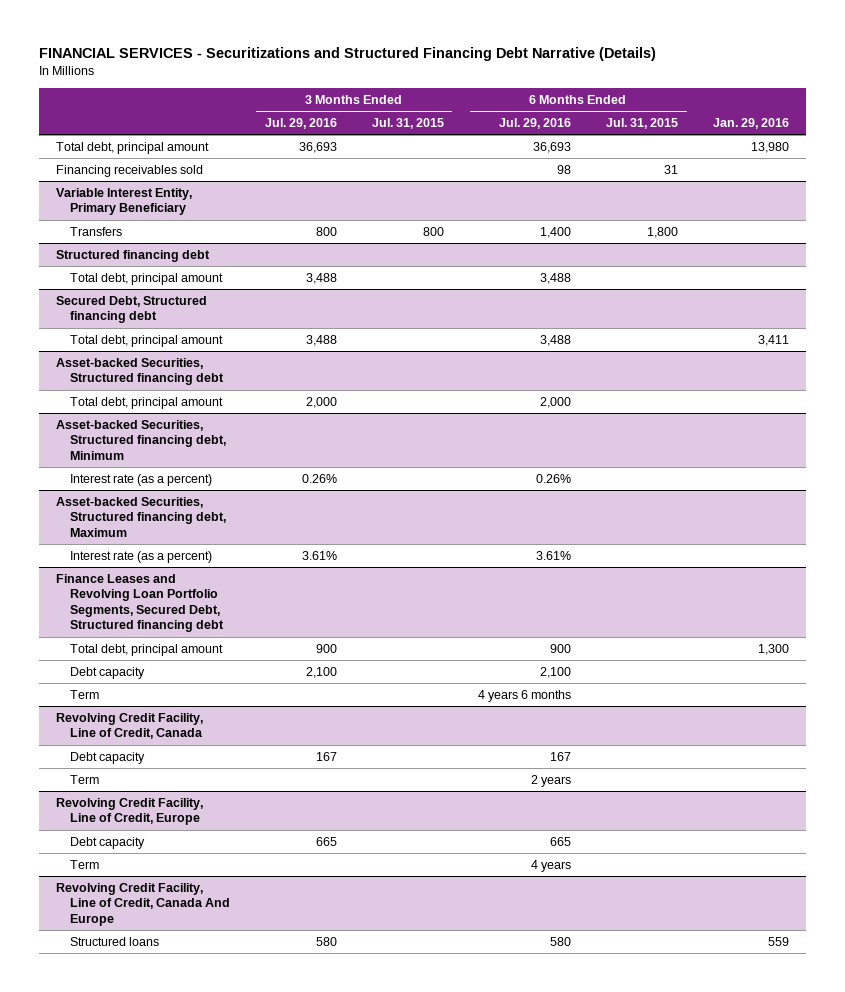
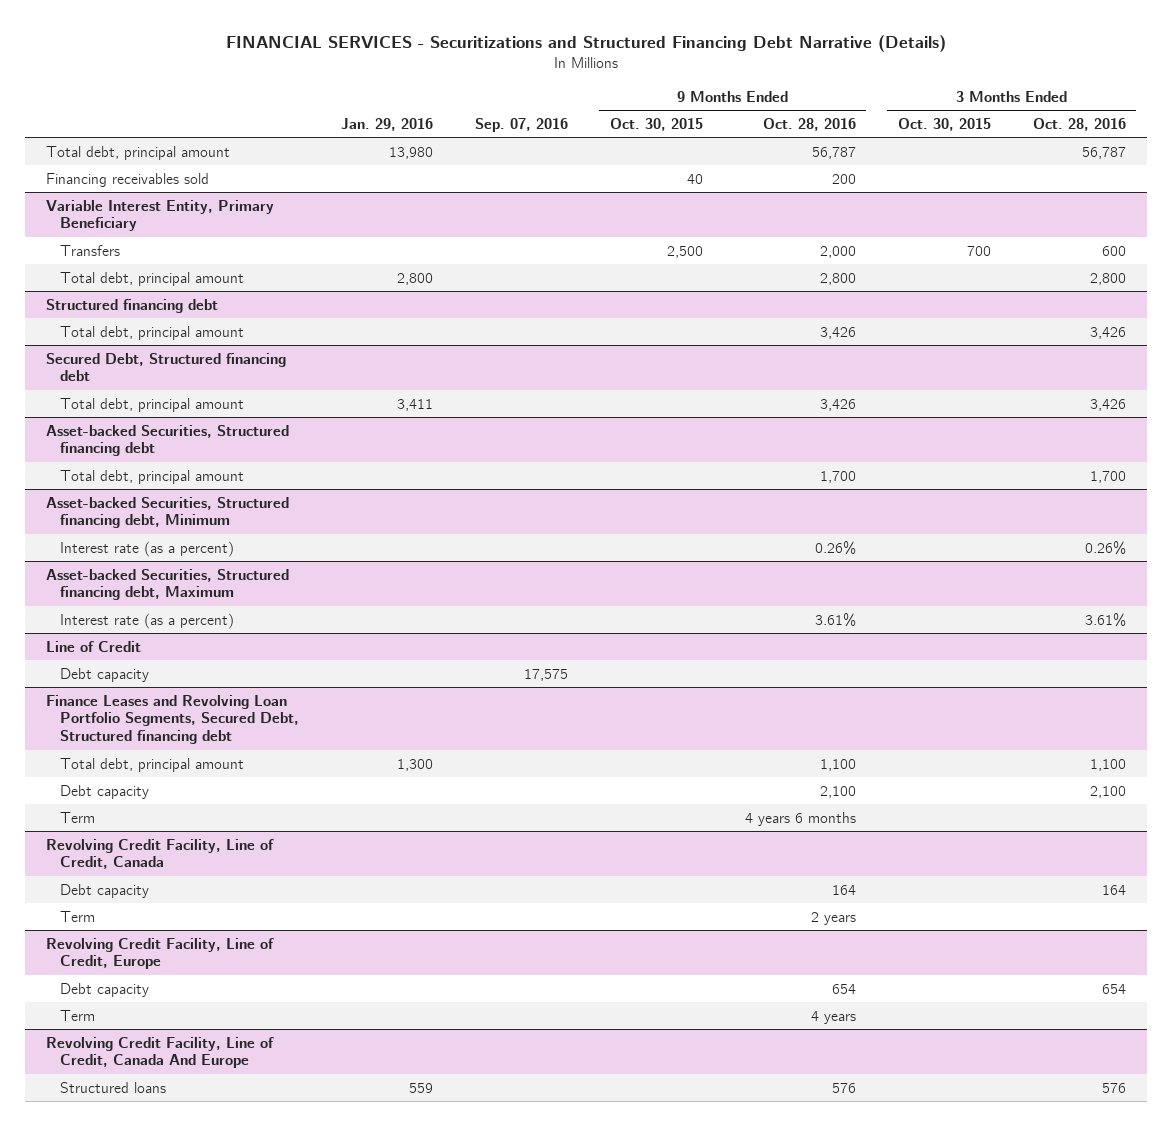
- | 3 Months Ended Jul. 29, 2016 | 3 Months Ended Jul. 31, 2015 | 6 Months Ended Jul. 29, 2016 | 6 Months Ended Jul. 31, 2015 | Jan. 29, 2016
+ | Jan. 29, 2016 | Sep. 07, 2016 | 9 Months Ended Oct. 30, 2015 | 9 Months Ended Oct. 28, 2016 | 3 Months Ended Oct. 30, 2015 | 3 Months Ended Oct. 28, 2016
@ Variable Interest Entity, Primary Beneficiary
+ Total debt, principal amount | 2,800 | | | 2,800 | | 2,800
+ Line of Credit
+ Debt capacity | | 17,575 | | | |

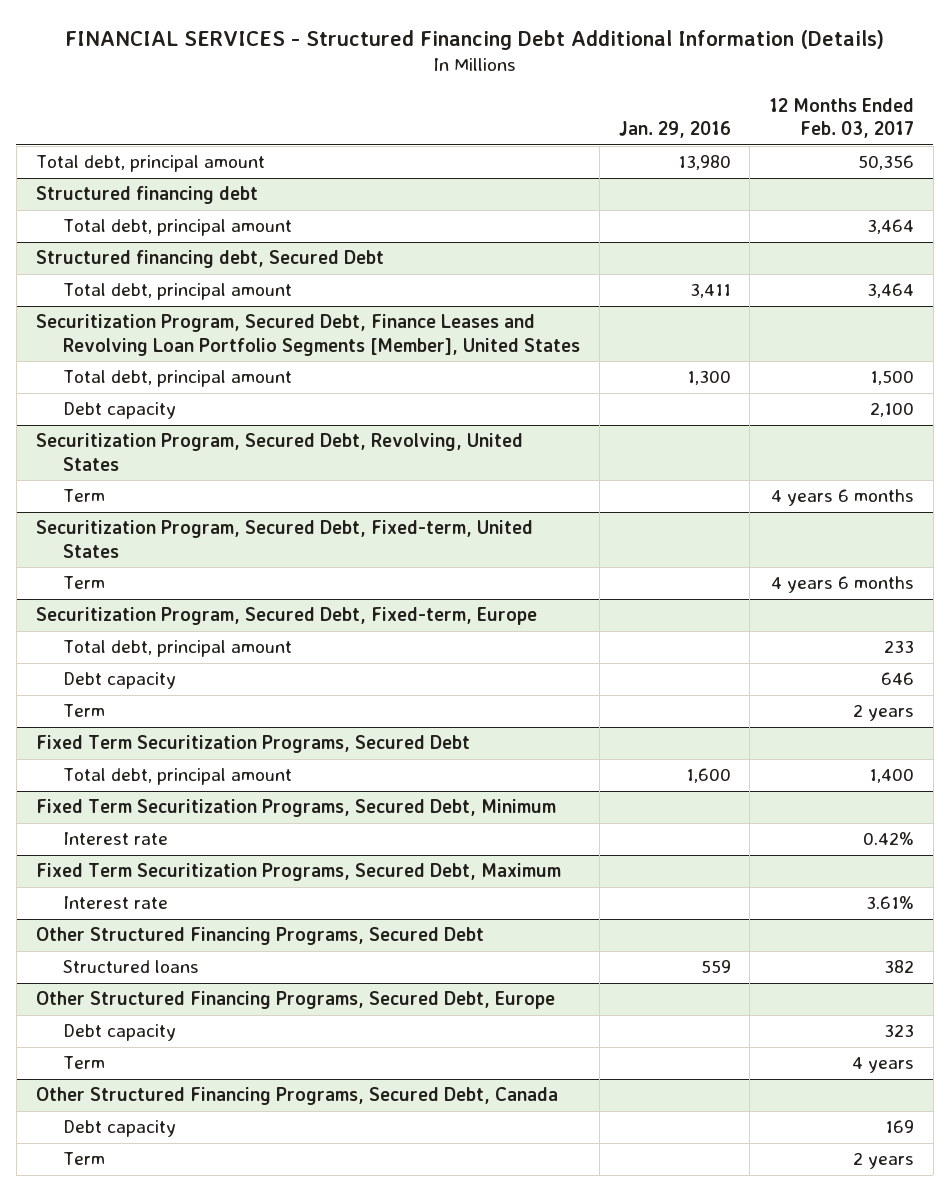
- FINANCIAL SERVICES - Securitizations and Structured Financing Debt Narrative (Details)
+ FINANCIAL SERVICES - Structured Financing Debt Additional Information (Details)
- | Jan. 29, 2016 | Sep. 07, 2016 | 9 Months Ended Oct. 30, 2015 | 9 Months Ended Oct. 28, 2016 | 3 Months Ended Oct. 30, 2015 | 3 Months Ended Oct. 28, 2016
+ | Jan. 29, 2016 | 12 Months Ended Feb. 03, 2017
- Financing receivables sold | | | 40 | 200 | |
- Variable Interest Entity, Primary Beneficiary
- Transfers | | | 2,500 | 2,000 | 700 | 600
- Total debt, principal amount | 2,800 | | | 2,800 | | 2,800
- Secured Debt, Structured financing debt
+ Structured financing debt, Secured Debt
- Asset-backed Securities, Structured financing debt
- Total debt, principal amount | | | | 1,700 | | 1,700
- Asset-backed Securities, Structured financing debt, Minimum
- Interest rate (as a percent) | | | | 0.26% | | 0.26%
- Asset-backed Securities, Structured financing debt, Maximum
- Interest rate (as a percent) | | | | 3.61% | | 3.61%
- Line of Credit
- Debt capacity | | 17,575 | | | |
- Finance Leases and Revolving Loan Portfolio Segments, Secured Debt, Structured financing debt
+ Securitization Program, Secured Debt, Finance Leases and Revolving Loan Portfolio Segments [Member], United States
- Term | | | | 4 years 6 months | |
- Revolving Credit Facility, Line of Credit, Canada
- Debt capacity | | | | 164 | | 164
- Term | | | | 2 years | |
- Revolving Credit Facility, Line of Credit, Europe
- Debt capacity | | | | 654 | | 654
- Term | | | | 4 years | |
- Revolving Credit Facility, Line of Credit, Canada And Europe
+ Securitization Program, Secured Debt, Revolving, United States
+ Term | | 4 years 6 months
+ Securitization Program, Secured Debt, Fixed-term, United States
+ Term | | 4 years 6 months
+ Securitization Program, Secured Debt, Fixed-term, Europe
+ Total debt, principal amount | | 233
+ Debt capacity | | 646
+ Term | | 2 years
+ Fixed Term Securitization Programs, Secured Debt
+ Total debt, principal amount | 1,600 | 1,400
+ Fixed Term Securitization Programs, Secured Debt, Minimum
+ Interest rate | | 0.42%
+ Fixed Term Securitization Programs, Secured Debt, Maximum
+ Interest rate | | 3.61%
+ Other Structured Financing Programs, Secured Debt
+ Other Structured Financing Programs, Secured Debt, Europe
+ Debt capacity | | 323
+ Term | | 4 years
+ Other Structured Financing Programs, Secured Debt, Canada
+ Debt capacity | | 169
+ Term | | 2 years

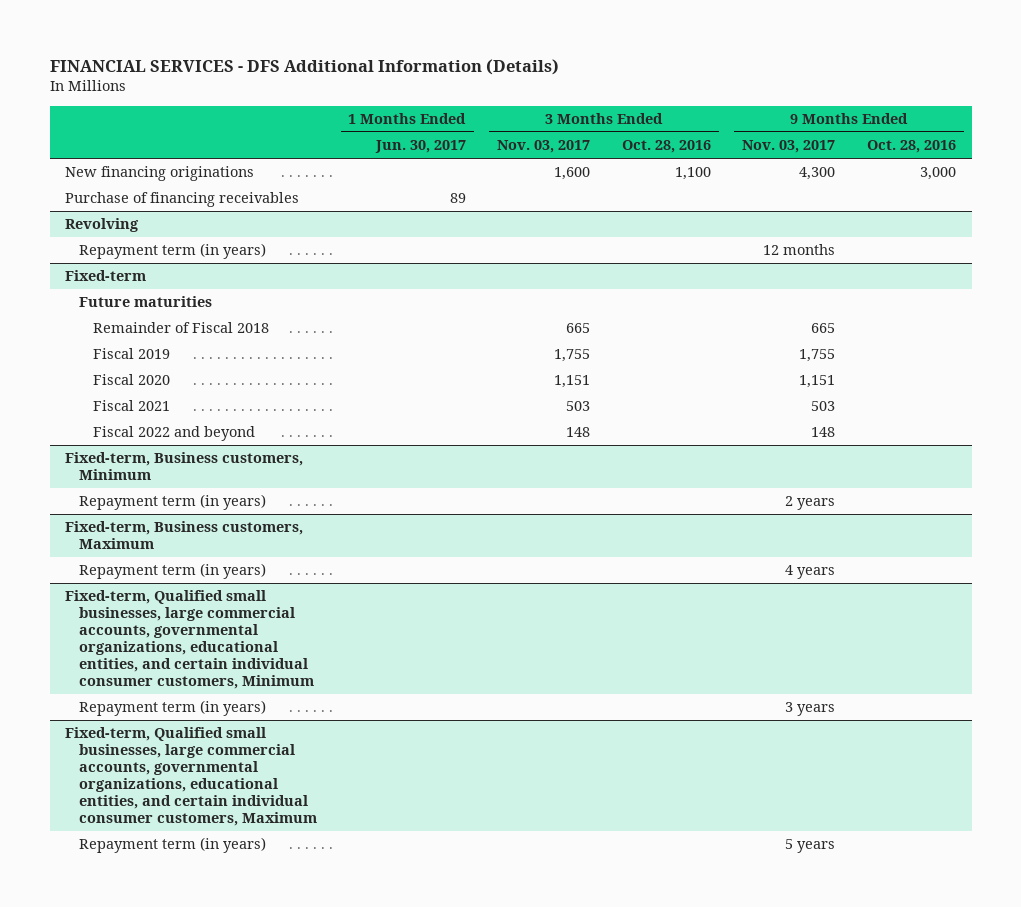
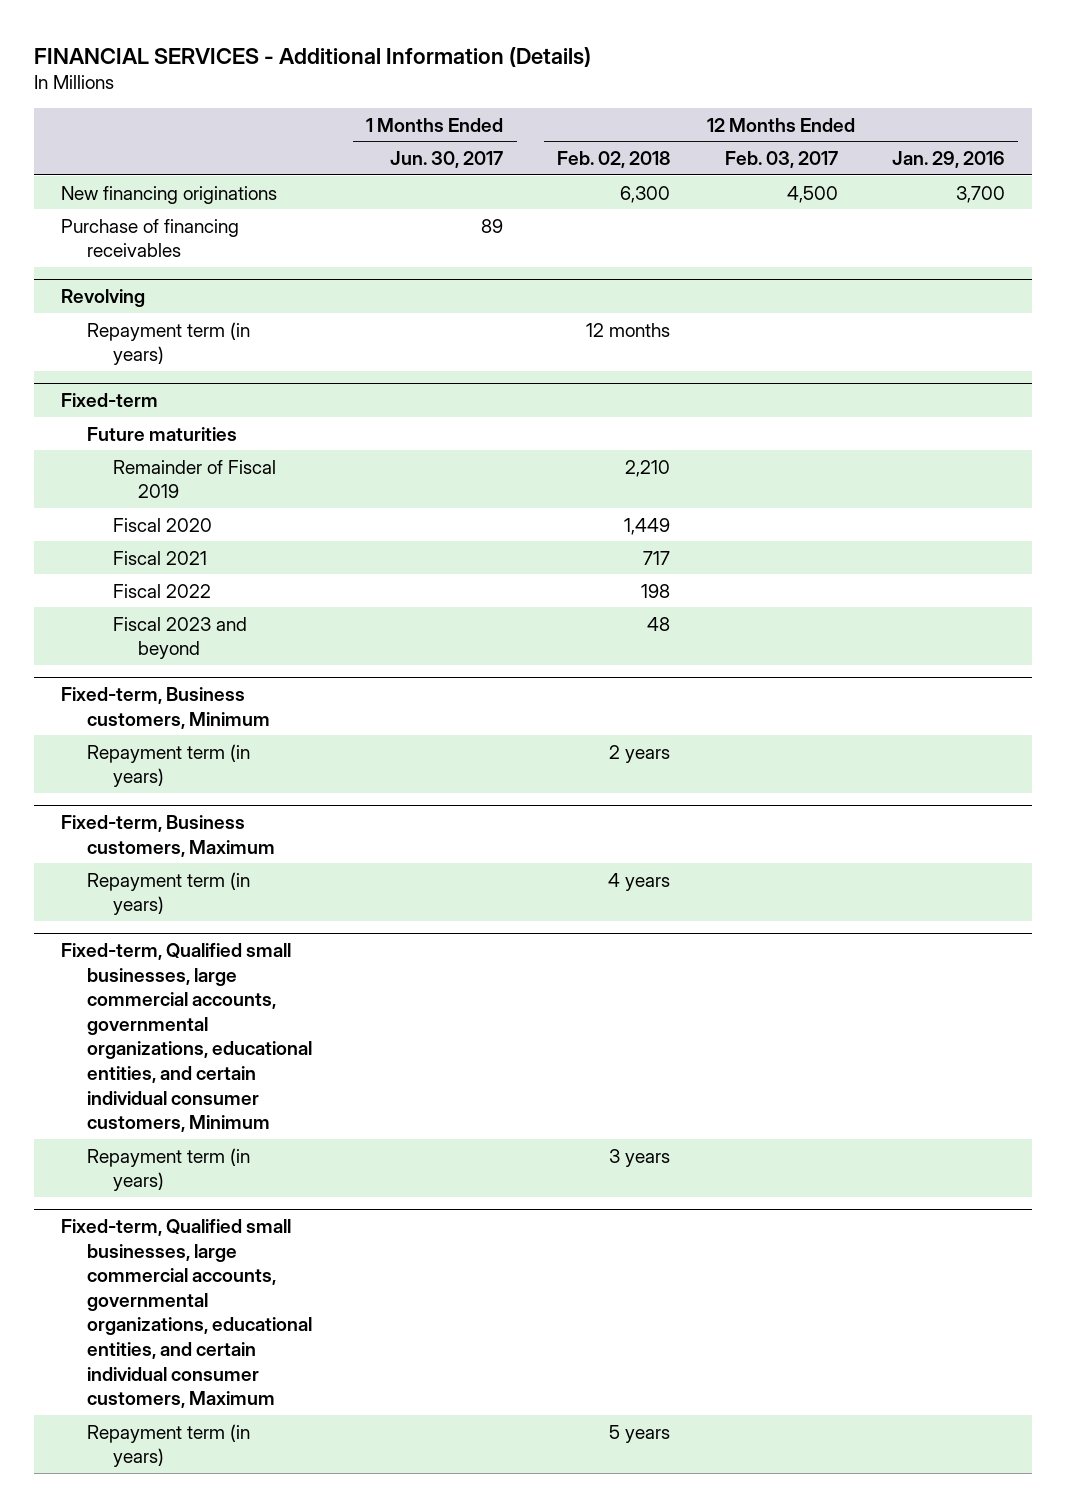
- FINANCIAL SERVICES - DFS Additional Information (Details)
+ FINANCIAL SERVICES - Additional Information (Details)
- | 1 Months Ended Jun. 30, 2017 | 3 Months Ended Nov. 03, 2017 | 3 Months Ended Oct. 28, 2016 | 9 Months Ended Nov. 03, 2017 | 9 Months Ended Oct. 28, 2016
+ | 1 Months Ended Jun. 30, 2017 | 12 Months Ended Feb. 02, 2018 | 12 Months Ended Feb. 03, 2017 | 12 Months Ended Jan. 29, 2016
@ Fixed-term
- Remainder of Fiscal 2018 | | 665 | | 665 |
- Fiscal 2019 | | 1,755 | | 1,755 |
+ Remainder of Fiscal 2019 | | 2,210 | |
- Fiscal 2022 and beyond | | 148 | | 148 |
+ Fiscal 2022 | | 198 | |
+ Fiscal 2023 and beyond | | 48 | |

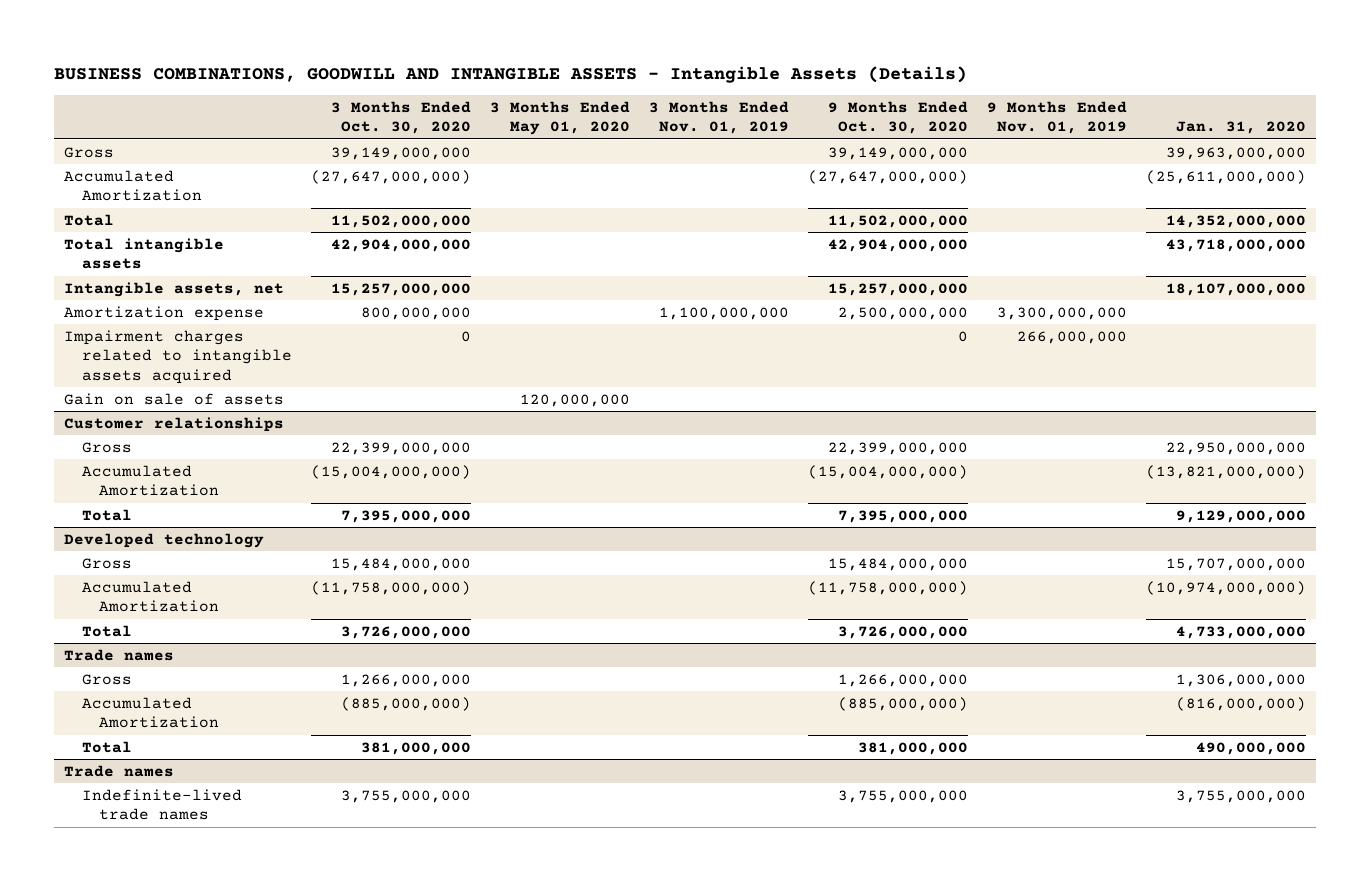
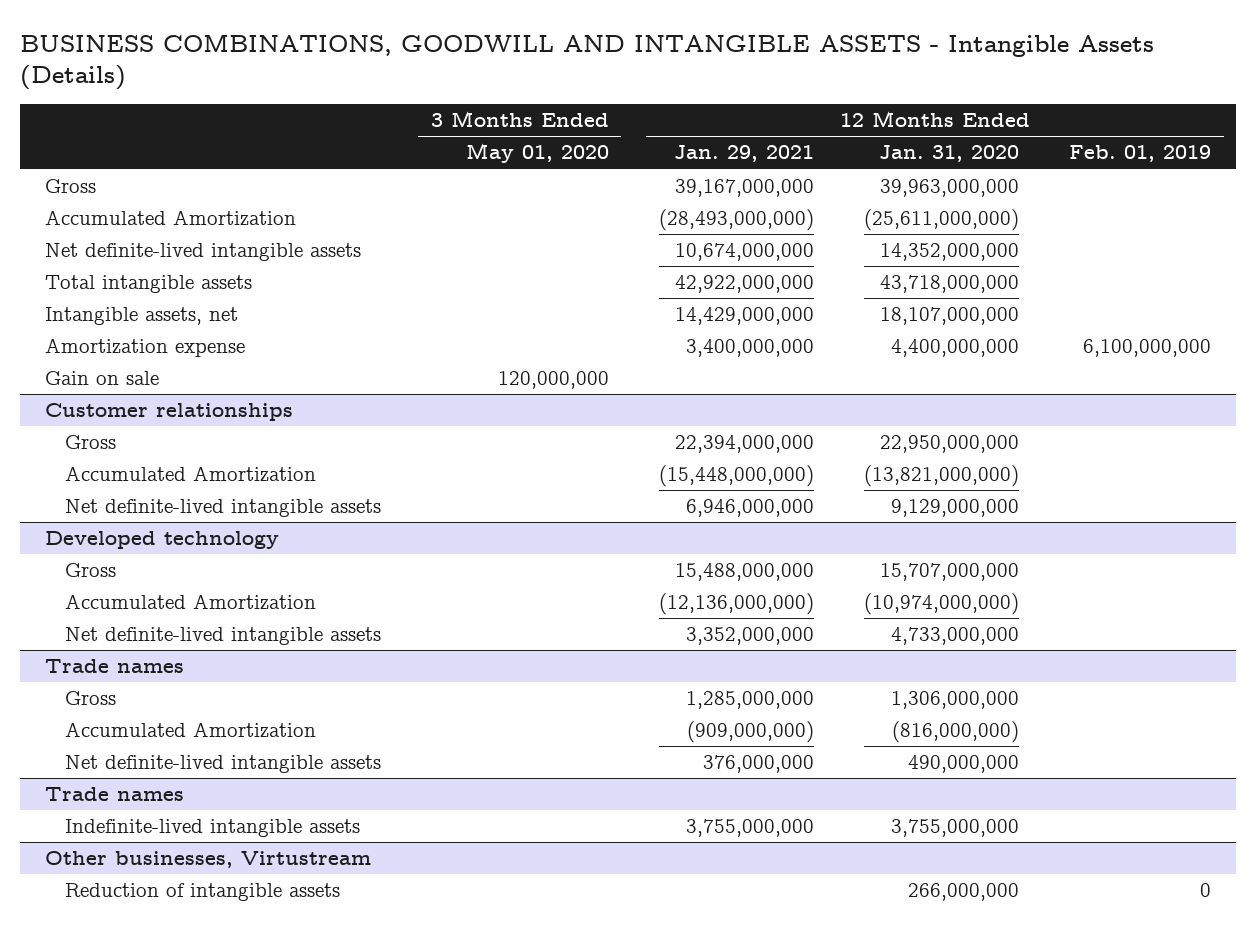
- | 3 Months Ended Oct. 30, 2020 | 3 Months Ended May 01, 2020 | 3 Months Ended Nov. 01, 2019 | 9 Months Ended Oct. 30, 2020 | 9 Months Ended Nov. 01, 2019 | Jan. 31, 2020
+ | 3 Months Ended May 01, 2020 | 12 Months Ended Jan. 29, 2021 | 12 Months Ended Jan. 31, 2020 | 12 Months Ended Feb. 01, 2019
- Total | 11,502,000,000 | | | 11,502,000,000 | | 14,352,000,000
+ Net definite-lived intangible assets | | 10,674,000,000 | 14,352,000,000 |
- Impairment charges related to intangible assets acquired | 0 | | | 0 | 266,000,000 |
- Gain on sale of assets | | 120,000,000 | | | |
+ Gain on sale | 120,000,000 | | |
@ Customer relationships
- Total | 7,395,000,000 | | | 7,395,000,000 | | 9,129,000,000
+ Net definite-lived intangible assets | | 6,946,000,000 | 9,129,000,000 |
@ Developed technology
- Total | 3,726,000,000 | | | 3,726,000,000 | | 4,733,000,000
+ Net definite-lived intangible assets | | 3,352,000,000 | 4,733,000,000 |
@ Trade names
- Total | 381,000,000 | | | 381,000,000 | | 490,000,000
+ Net definite-lived intangible assets | | 376,000,000 | 490,000,000 |
- Indefinite-lived trade names | 3,755,000,000 | | | 3,755,000,000 | | 3,755,000,000
+ Indefinite-lived intangible assets | | 3,755,000,000 | 3,755,000,000 |
+ Other businesses, Virtustream
+ Reduction of intangible assets | | | 266,000,000 | 0

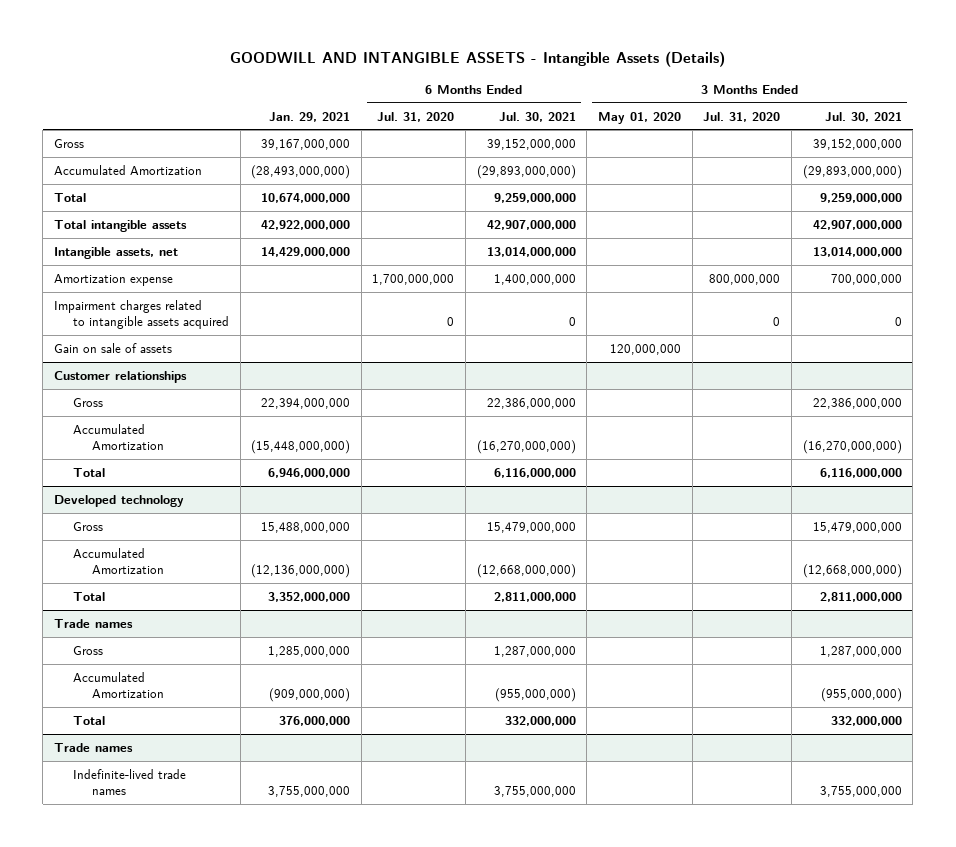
- BUSINESS COMBINATIONS, GOODWILL AND INTANGIBLE ASSETS - Intangible Assets (Details)
+ GOODWILL AND INTANGIBLE ASSETS - Intangible Assets (Details)
- | 3 Months Ended May 01, 2020 | 12 Months Ended Jan. 29, 2021 | 12 Months Ended Jan. 31, 2020 | 12 Months Ended Feb. 01, 2019
+ | Jan. 29, 2021 | 6 Months Ended Jul. 31, 2020 | 6 Months Ended Jul. 30, 2021 | 3 Months Ended May 01, 2020 | 3 Months Ended Jul. 31, 2020 | 3 Months Ended Jul. 30, 2021
- Net definite-lived intangible assets | | 10,674,000,000 | 14,352,000,000 |
+ Total | 10,674,000,000 | | 9,259,000,000 | | | 9,259,000,000
- Gain on sale | 120,000,000 | | |
+ Impairment charges related to intangible assets acquired | | 0 | 0 | | 0 | 0
+ Gain on sale of assets | | | | 120,000,000 | |
@ Customer relationships
- Net definite-lived intangible assets | | 6,946,000,000 | 9,129,000,000 |
+ Total | 6,946,000,000 | | 6,116,000,000 | | | 6,116,000,000
@ Developed technology
- Net definite-lived intangible assets | | 3,352,000,000 | 4,733,000,000 |
+ Total | 3,352,000,000 | | 2,811,000,000 | | | 2,811,000,000
@ Trade names
- Net definite-lived intangible assets | | 376,000,000 | 490,000,000 |
+ Total | 376,000,000 | | 332,000,000 | | | 332,000,000
- Indefinite-lived intangible assets | | 3,755,000,000 | 3,755,000,000 |
- Other businesses, Virtustream
- Reduction of intangible assets | | | 266,000,000 | 0
@ Trade names
+ Indefinite-lived trade names | 3,755,000,000 | | 3,755,000,000 | | | 3,755,000,000

